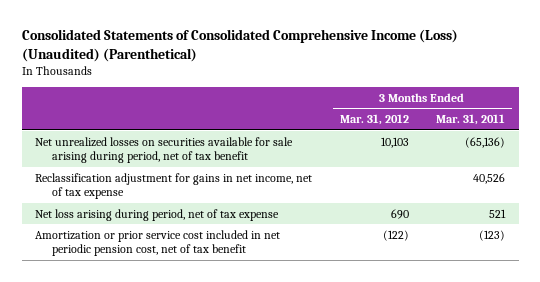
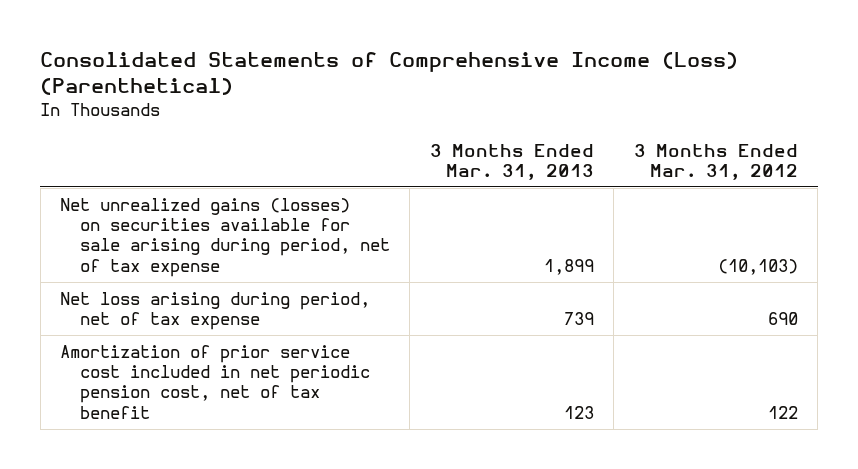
- Consolidated Statements of Consolidated Comprehensive Income (Loss) (Unaudited) (Parenthetical)
+ Consolidated Statements of Comprehensive Income (Loss) (Parenthetical)
- | 3 Months Ended Mar. 31, 2012 | 3 Months Ended Mar. 31, 2011
+ | 3 Months Ended Mar. 31, 2013 | 3 Months Ended Mar. 31, 2012
- Net unrealized losses on securities available for sale arising during period, net of tax benefit | 10,103 | (65,136)
- Reclassification adjustment for gains in net income, net of tax expense | | 40,526
+ Net unrealized gains (losses) on securities available for sale arising during period, net of tax expense | 1,899 | (10,103)
- Amortization or prior service cost included in net periodic pension cost, net of tax benefit | (122) | (123)
+ Amortization of prior service cost included in net periodic pension cost, net of tax benefit | 123 | 122

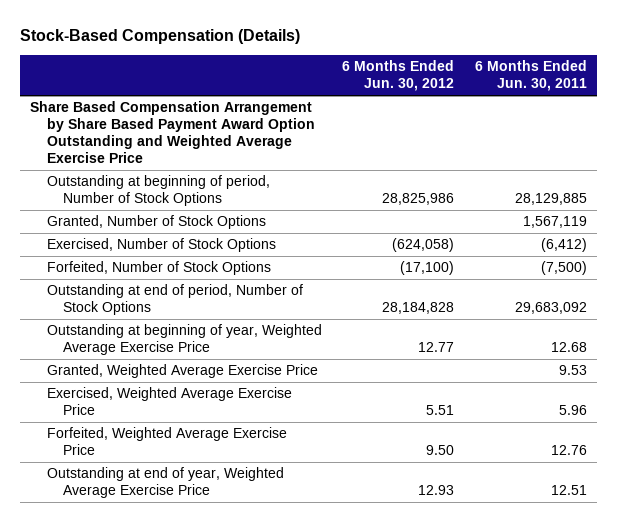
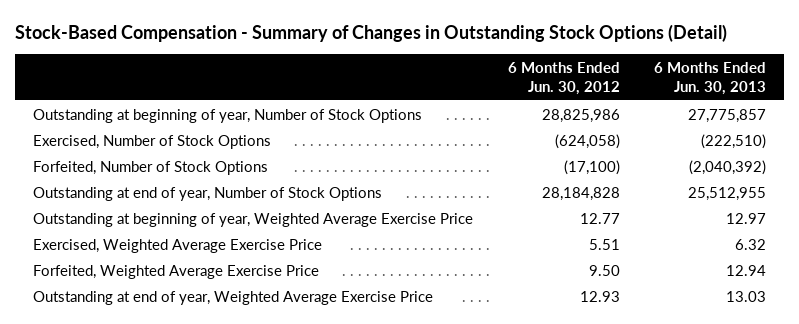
- Stock-Based Compensation (Details)
+ Stock-Based Compensation - Summary of Changes in Outstanding Stock Options (Detail)
- | 6 Months Ended Jun. 30, 2012 | 6 Months Ended Jun. 30, 2011
+ | 6 Months Ended Jun. 30, 2012 | 6 Months Ended Jun. 30, 2013
- Share Based Compensation Arrangement by Share Based Payment Award Option Outstanding and Weighted Average Exercise Price
- Outstanding at beginning of period, Number of Stock Options | 28,825,986 | 28,129,885
- Granted, Number of Stock Options | | 1,567,119
+ Outstanding at beginning of year, Number of Stock Options | 28,825,986 | 27,775,857
- Outstanding at end of period, Number of Stock Options | 28,184,828 | 29,683,092
+ Outstanding at end of year, Number of Stock Options | 28,184,828 | 25,512,955
- Granted, Weighted Average Exercise Price | | 9.53

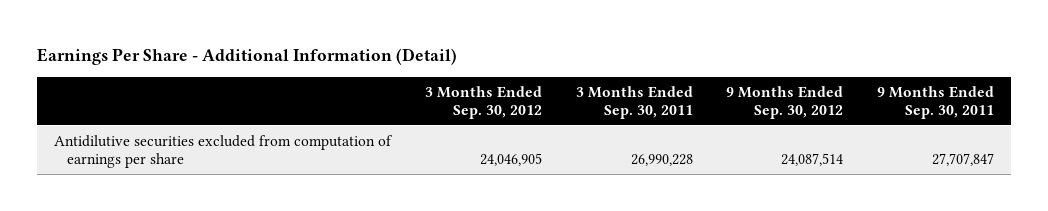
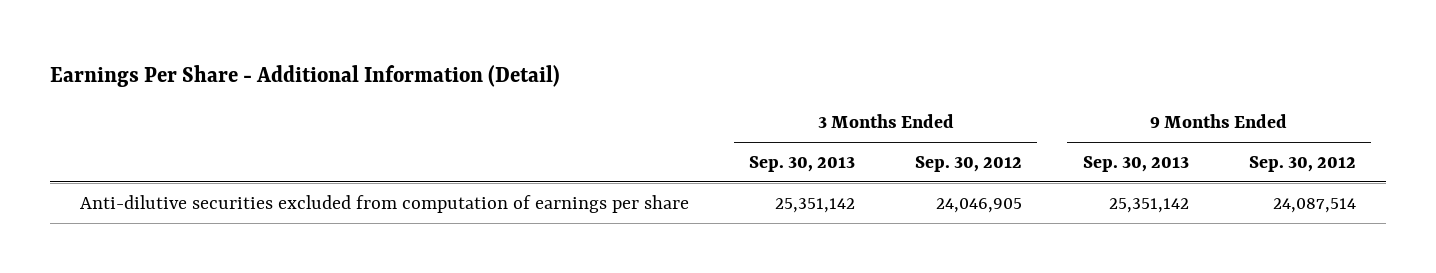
- | 3 Months Ended Sep. 30, 2012 | 3 Months Ended Sep. 30, 2011 | 9 Months Ended Sep. 30, 2012 | 9 Months Ended Sep. 30, 2011
+ | 3 Months Ended Sep. 30, 2013 | 3 Months Ended Sep. 30, 2012 | 9 Months Ended Sep. 30, 2013 | 9 Months Ended Sep. 30, 2012
- Antidilutive securities excluded from computation of earnings per share | 24,046,905 | 26,990,228 | 24,087,514 | 27,707,847
+ Anti-dilutive securities excluded from computation of earnings per share | 25,351,142 | 24,046,905 | 25,351,142 | 24,087,514

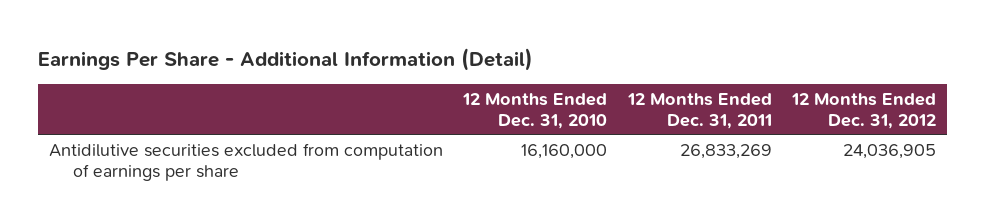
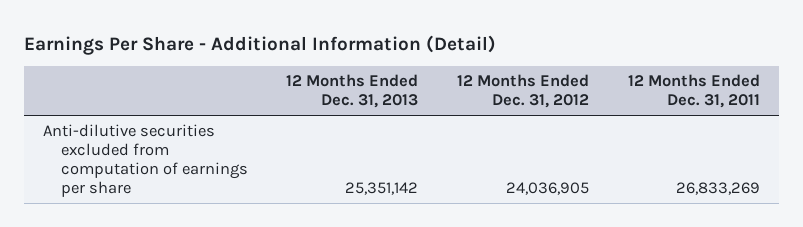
- | 12 Months Ended Dec. 31, 2010 | 12 Months Ended Dec. 31, 2011 | 12 Months Ended Dec. 31, 2012
+ | 12 Months Ended Dec. 31, 2013 | 12 Months Ended Dec. 31, 2012 | 12 Months Ended Dec. 31, 2011
- Antidilutive securities excluded from computation of earnings per share | 16,160,000 | 26,833,269 | 24,036,905
+ Anti-dilutive securities excluded from computation of earnings per share | 25,351,142 | 24,036,905 | 26,833,269

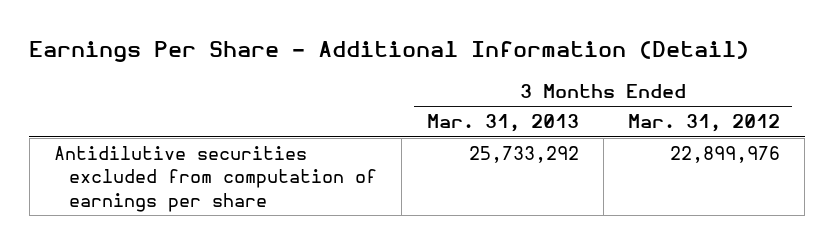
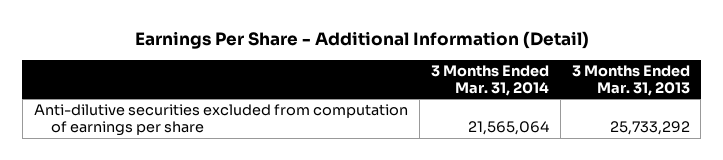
- | 3 Months Ended Mar. 31, 2013 | 3 Months Ended Mar. 31, 2012
+ | 3 Months Ended Mar. 31, 2014 | 3 Months Ended Mar. 31, 2013
- Antidilutive securities excluded from computation of earnings per share | 25,733,292 | 22,899,976
+ Anti-dilutive securities excluded from computation of earnings per share | 21,565,064 | 25,733,292

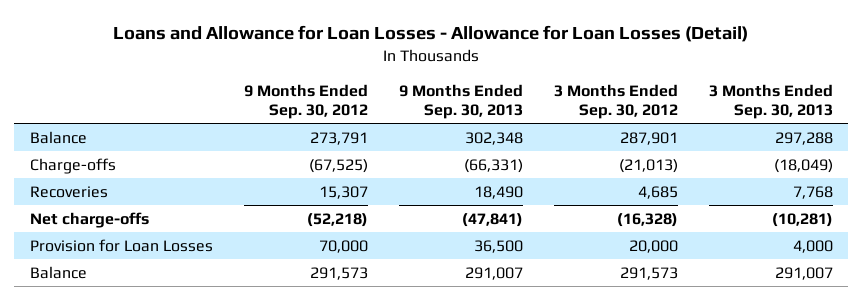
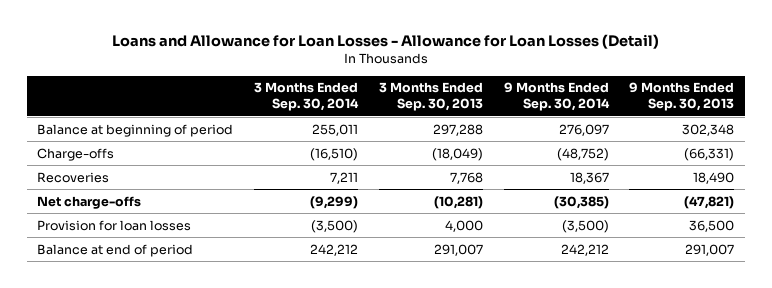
- | 9 Months Ended Sep. 30, 2012 | 9 Months Ended Sep. 30, 2013 | 3 Months Ended Sep. 30, 2012 | 3 Months Ended Sep. 30, 2013
+ | 3 Months Ended Sep. 30, 2014 | 3 Months Ended Sep. 30, 2013 | 9 Months Ended Sep. 30, 2014 | 9 Months Ended Sep. 30, 2013
- Balance | 273,791 | 302,348 | 287,901 | 297,288
+ Balance at beginning of period | 255,011 | 297,288 | 276,097 | 302,348
- Net charge-offs | (52,218) | (47,841) | (16,328) | (10,281)
- Provision for Loan Losses | 70,000 | 36,500 | 20,000 | 4,000
- Balance | 291,573 | 291,007 | 291,573 | 291,007
+ Net charge-offs | (9,299) | (10,281) | (30,385) | (47,821)
+ Provision for loan losses | (3,500) | 4,000 | (3,500) | 36,500
+ Balance at end of period | 242,212 | 291,007 | 242,212 | 291,007

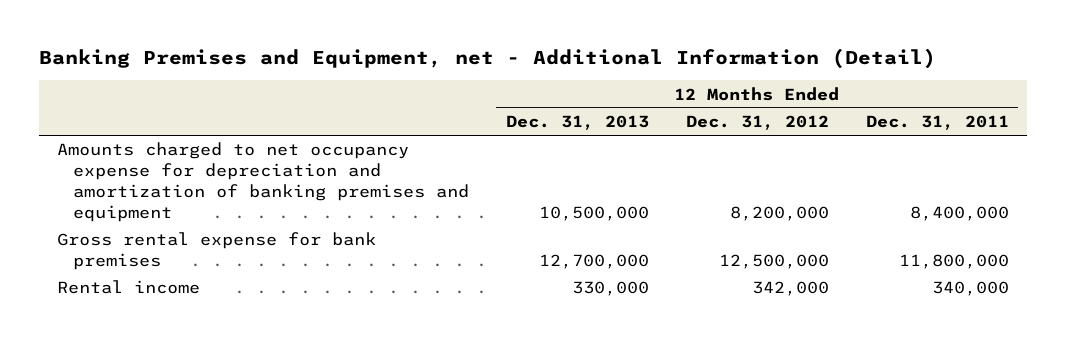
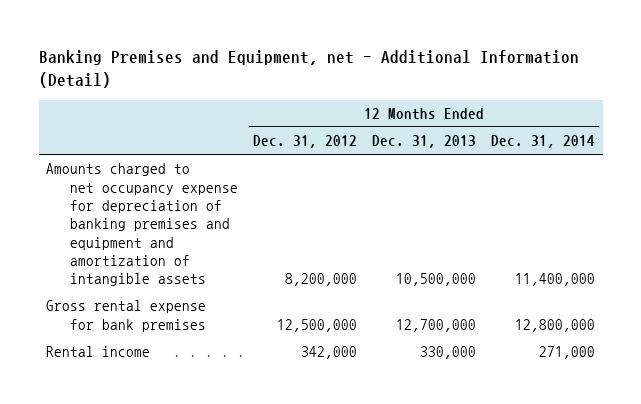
- | 12 Months Ended Dec. 31, 2013 | 12 Months Ended Dec. 31, 2012 | 12 Months Ended Dec. 31, 2011
+ | 12 Months Ended Dec. 31, 2012 | 12 Months Ended Dec. 31, 2013 | 12 Months Ended Dec. 31, 2014
- Amounts charged to net occupancy expense for depreciation and amortization of banking premises and equipment | 10,500,000 | 8,200,000 | 8,400,000
+ Amounts charged to net occupancy expense for depreciation of banking premises and equipment and amortization of intangible assets | 8,200,000 | 10,500,000 | 11,400,000

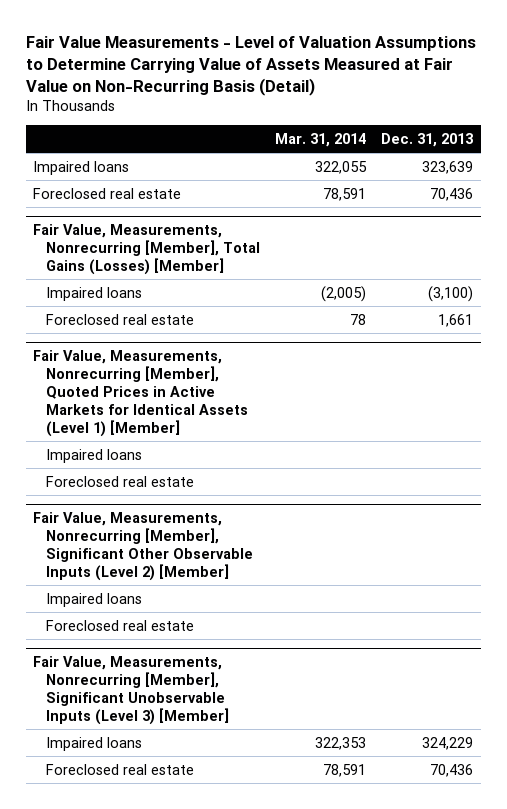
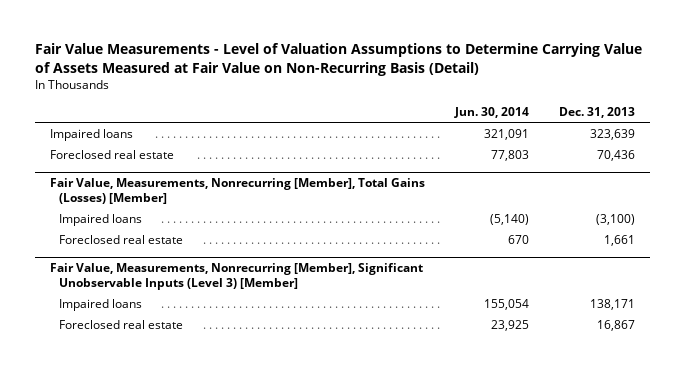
- | Mar. 31, 2014 | Dec. 31, 2013
+ | Jun. 30, 2014 | Dec. 31, 2013
- Fair Value, Measurements, Nonrecurring [Member], Quoted Prices in Active Markets for Identical Assets (Level 1) [Member]
- Impaired loans
- Foreclosed real estate
- Fair Value, Measurements, Nonrecurring [Member], Significant Other Observable Inputs (Level 2) [Member]
- Impaired loans
- Foreclosed real estate
@ Fair Value, Measurements, Nonrecurring [Member], Significant Unobservable Inputs (Level 3) [Member]
- Impaired loans | 322,353 | 324,229
- Foreclosed real estate | 78,591 | 70,436
+ Impaired loans | 155,054 | 138,171
+ Foreclosed real estate | 23,925 | 16,867

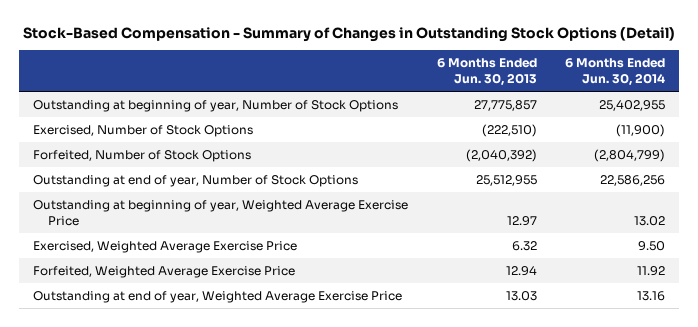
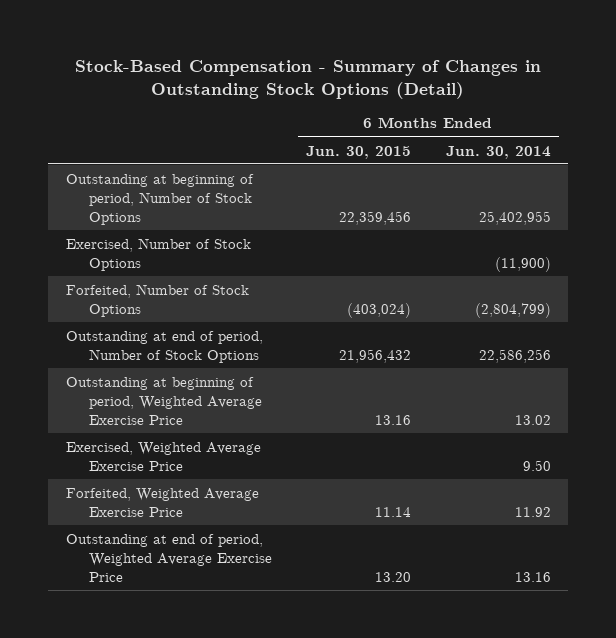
- | 6 Months Ended Jun. 30, 2013 | 6 Months Ended Jun. 30, 2014
+ | 6 Months Ended Jun. 30, 2015 | 6 Months Ended Jun. 30, 2014
- Outstanding at beginning of year, Number of Stock Options | 27,775,857 | 25,402,955
+ Outstanding at beginning of period, Number of Stock Options | 22,359,456 | 25,402,955
- Outstanding at end of year, Number of Stock Options | 25,512,955 | 22,586,256
- Outstanding at beginning of year, Weighted Average Exercise Price | 12.97 | 13.02
+ Outstanding at end of period, Number of Stock Options | 21,956,432 | 22,586,256
+ Outstanding at beginning of period, Weighted Average Exercise Price | 13.16 | 13.02
- Outstanding at end of year, Weighted Average Exercise Price | 13.03 | 13.16
+ Outstanding at end of period, Weighted Average Exercise Price | 13.20 | 13.16

